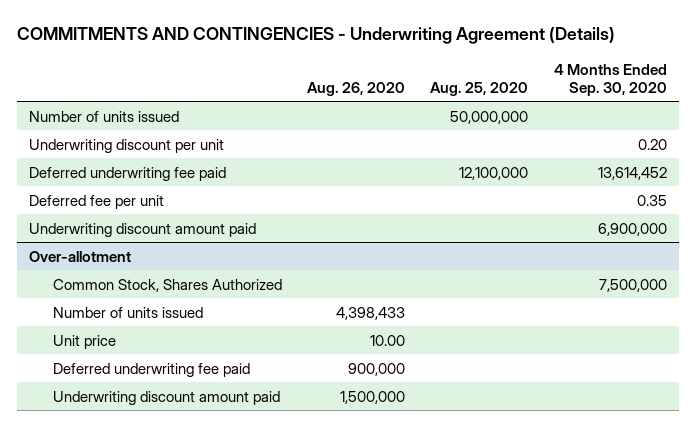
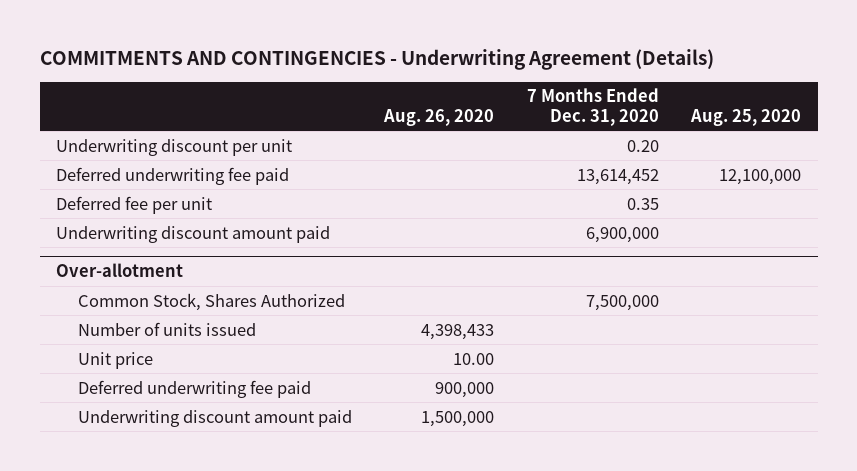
- | Aug. 26, 2020 | Aug. 25, 2020 | 4 Months Ended Sep. 30, 2020
+ | Aug. 26, 2020 | 7 Months Ended Dec. 31, 2020 | Aug. 25, 2020
- Number of units issued | | 50,000,000 |

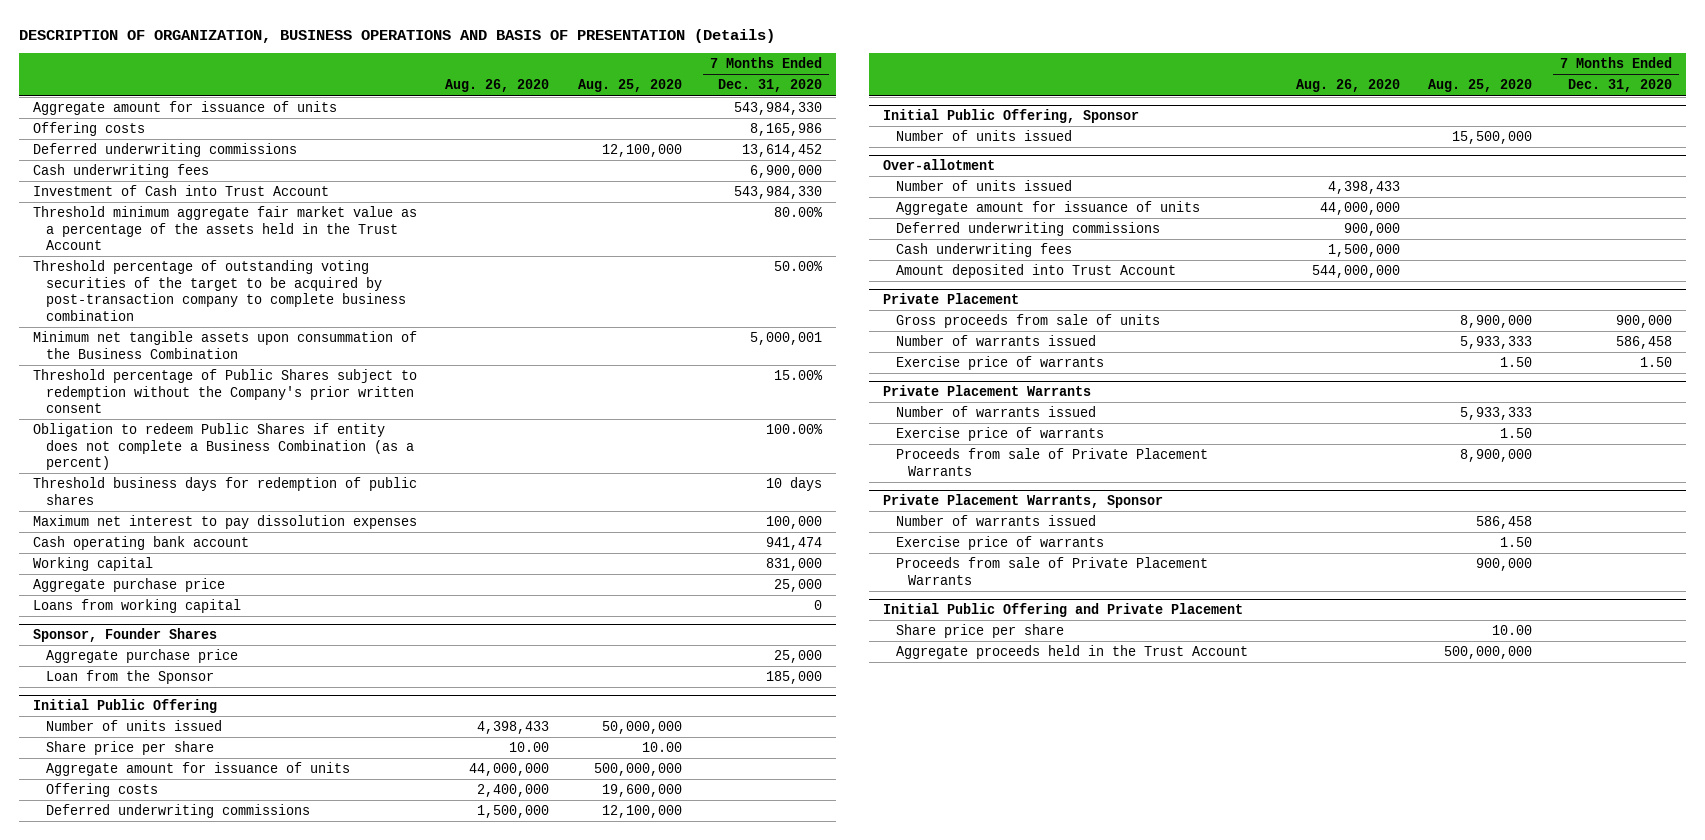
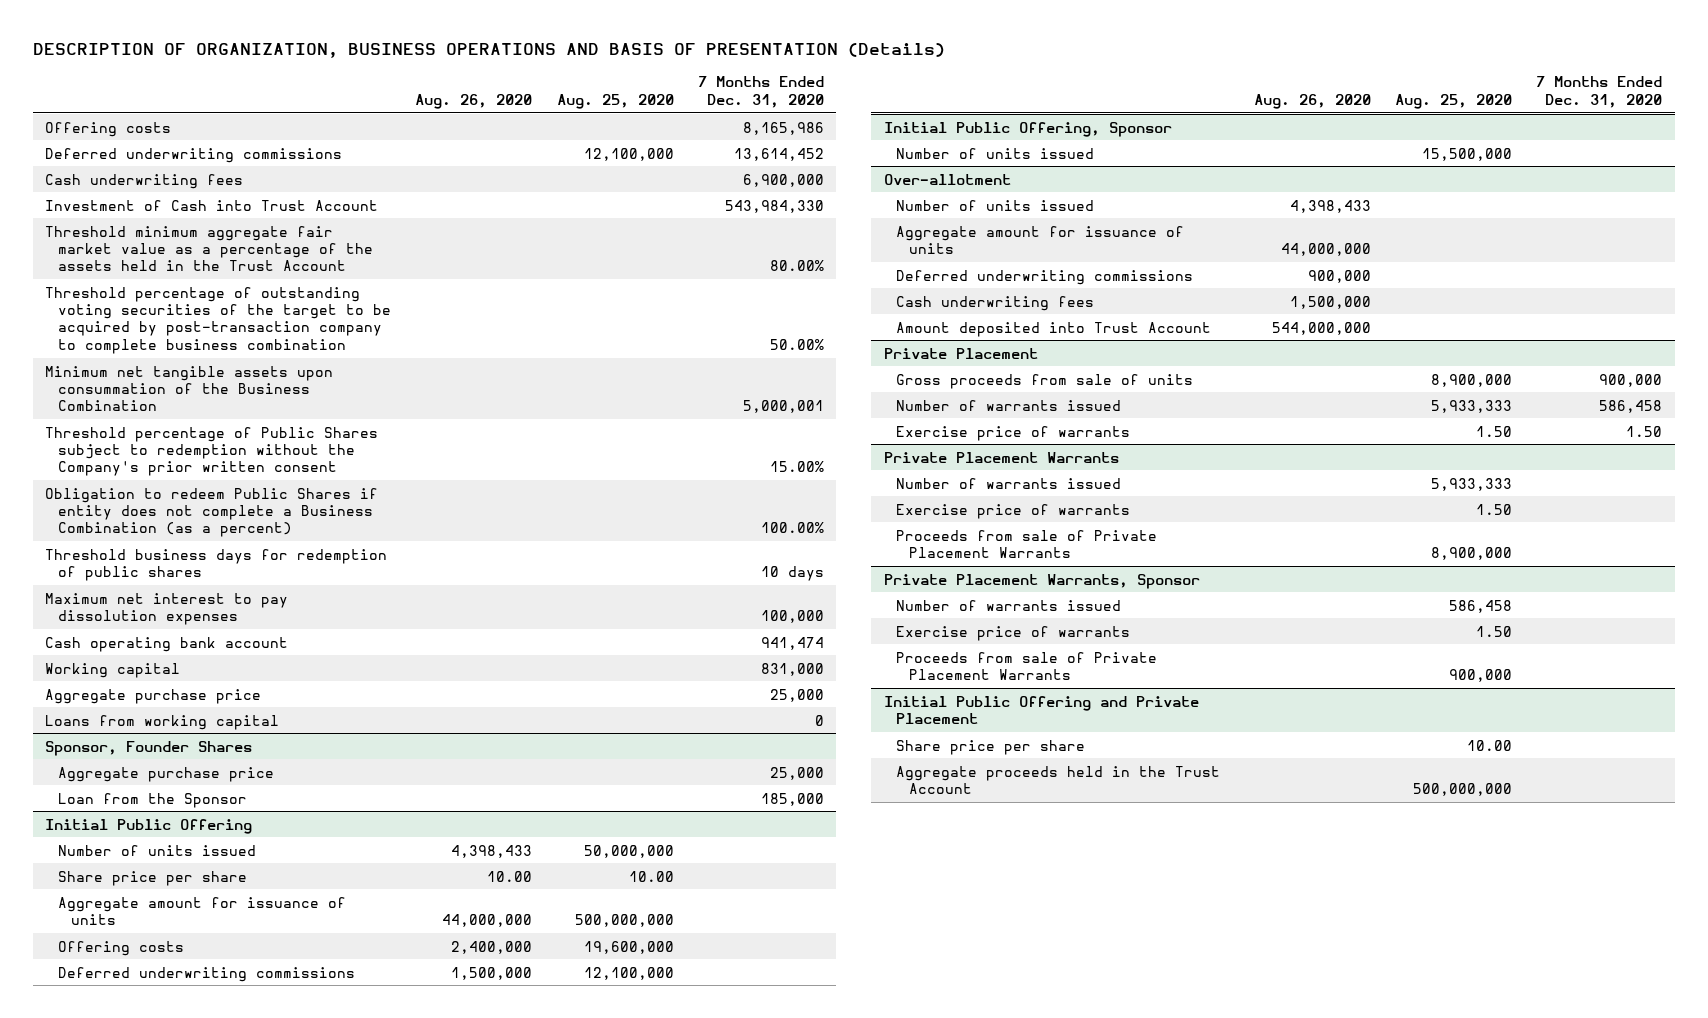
- Aggregate amount for issuance of units | | | 543,984,330

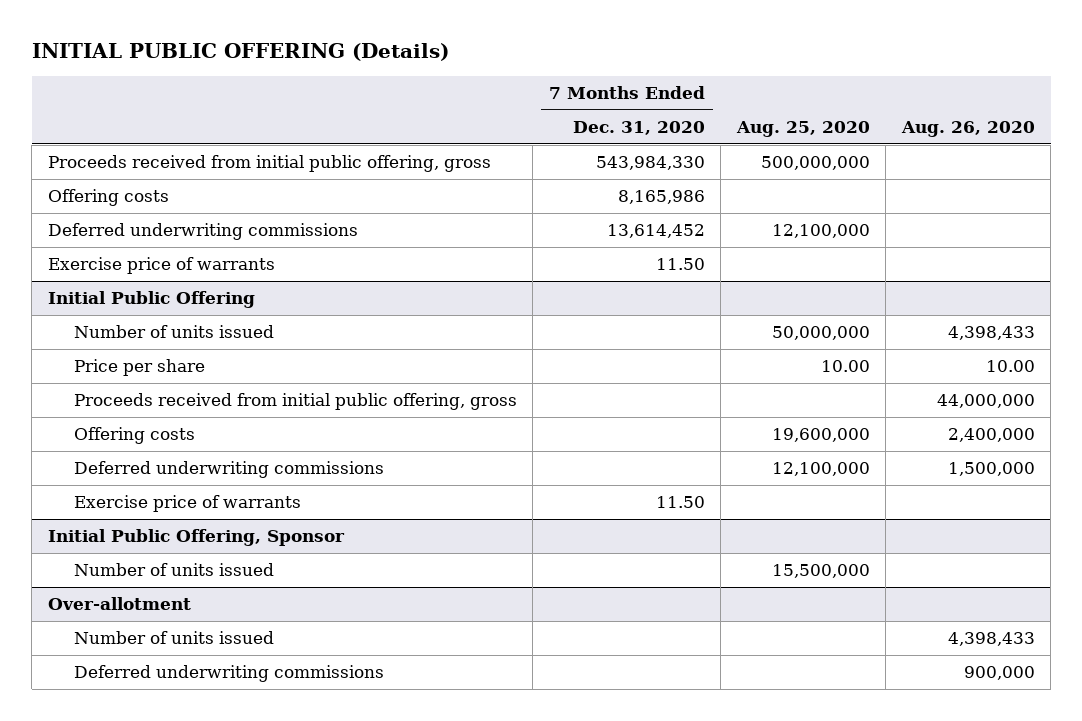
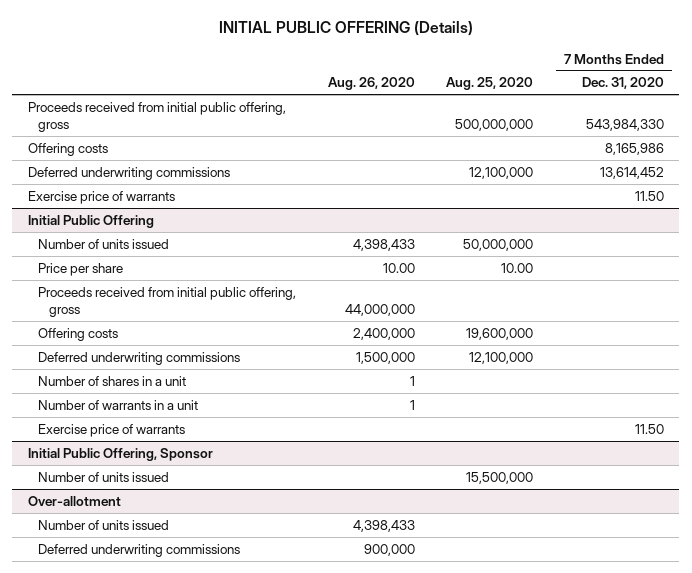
- | 7 Months Ended Dec. 31, 2020 | Aug. 25, 2020 | Aug. 26, 2020
+ | Aug. 26, 2020 | Aug. 25, 2020 | 7 Months Ended Dec. 31, 2020
@ Initial Public Offering
+ Number of shares in a unit | 1 | |
+ Number of warrants in a unit | 1 | |

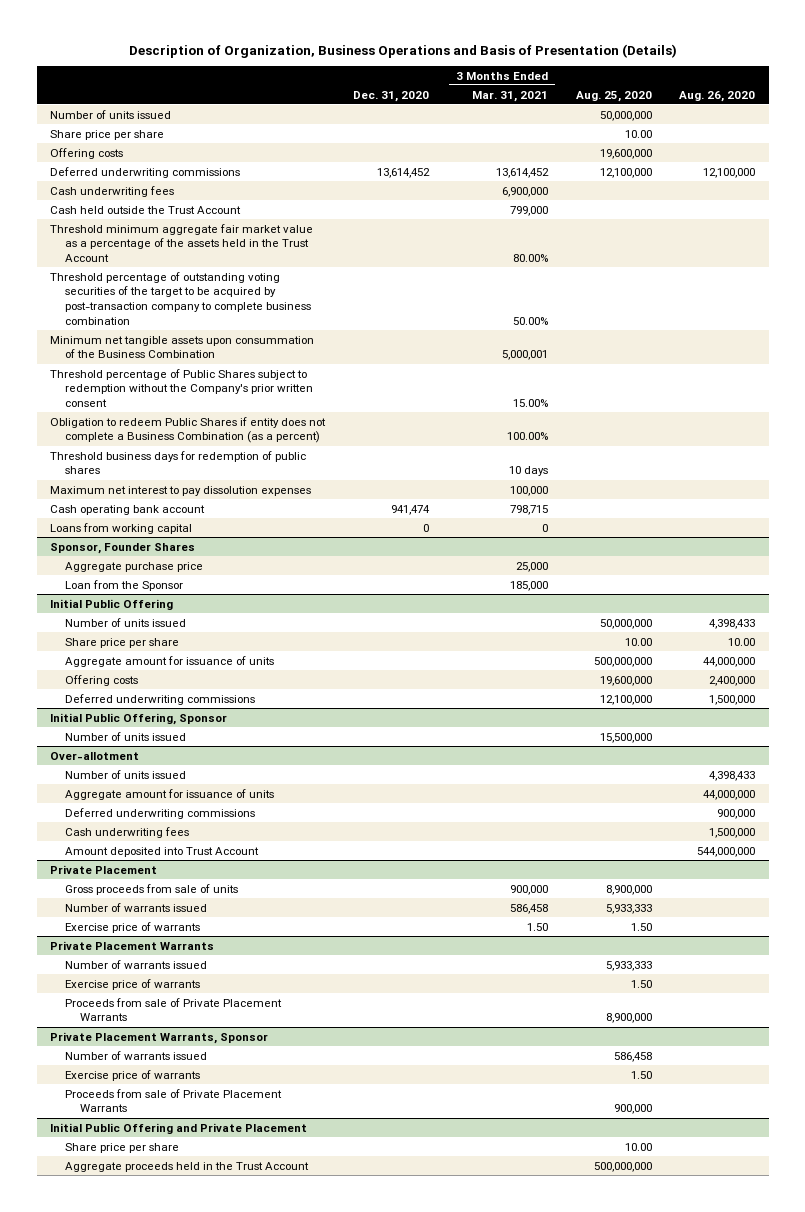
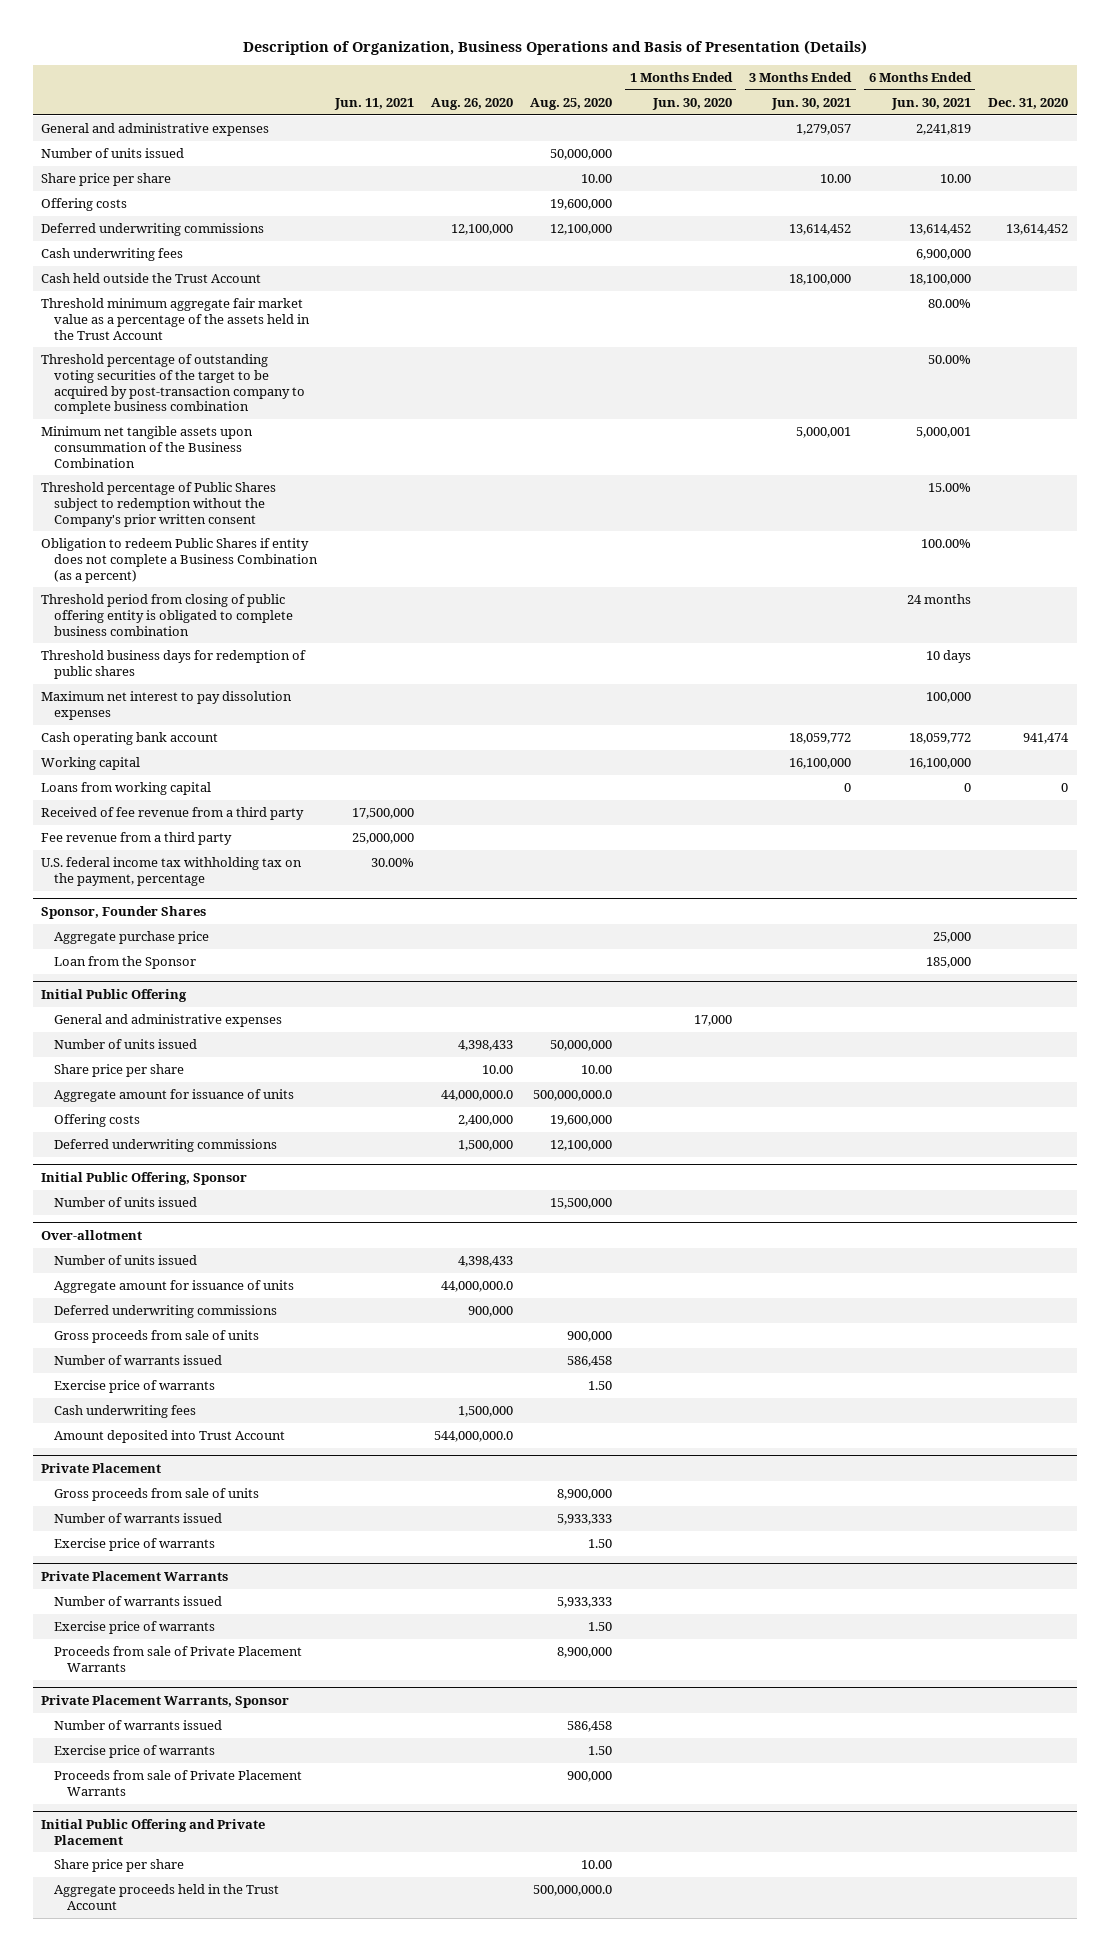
- | Dec. 31, 2020 | 3 Months Ended Mar. 31, 2021 | Aug. 25, 2020 | Aug. 26, 2020
+ | Jun. 11, 2021 | Aug. 26, 2020 | Aug. 25, 2020 | 1 Months Ended Jun. 30, 2020 | 3 Months Ended Jun. 30, 2021 | 6 Months Ended Jun. 30, 2021 | Dec. 31, 2020
+ General and administrative expenses | | | | | 1,279,057 | 2,241,819 |
+ Threshold period from closing of public offering entity is obligated to complete business combination | | | | | | 24 months |
+ Working capital | | | | | 16,100,000 | 16,100,000 |
+ Received of fee revenue from a third party | 17,500,000 | | | | | |
+ Fee revenue from a third party | 25,000,000 | | | | | |
+ U.S. federal income tax withholding tax on the payment, percentage | 30.00% | | | | | |
@ Initial Public Offering
+ General and administrative expenses | | | | 17,000 | | |
- Aggregate amount for issuance of units | | | 500,000,000 | 44,000,000
+ Aggregate amount for issuance of units | | 44,000,000.0 | 500,000,000.0 | | | |
@ Over-allotment
- Aggregate amount for issuance of units | | | | 44,000,000
+ Aggregate amount for issuance of units | | 44,000,000.0 | | | | |
+ Gross proceeds from sale of units | | | 900,000 | | | |
+ Number of warrants issued | | | 586,458 | | | |
+ Exercise price of warrants | | | 1.50 | | | |
- Amount deposited into Trust Account | | | | 544,000,000
+ Amount deposited into Trust Account | | 544,000,000.0 | | | | |
@ Initial Public Offering and Private Placement
- Aggregate proceeds held in the Trust Account | | | 500,000,000 |
+ Aggregate proceeds held in the Trust Account | | | 500,000,000.0 | | | |

